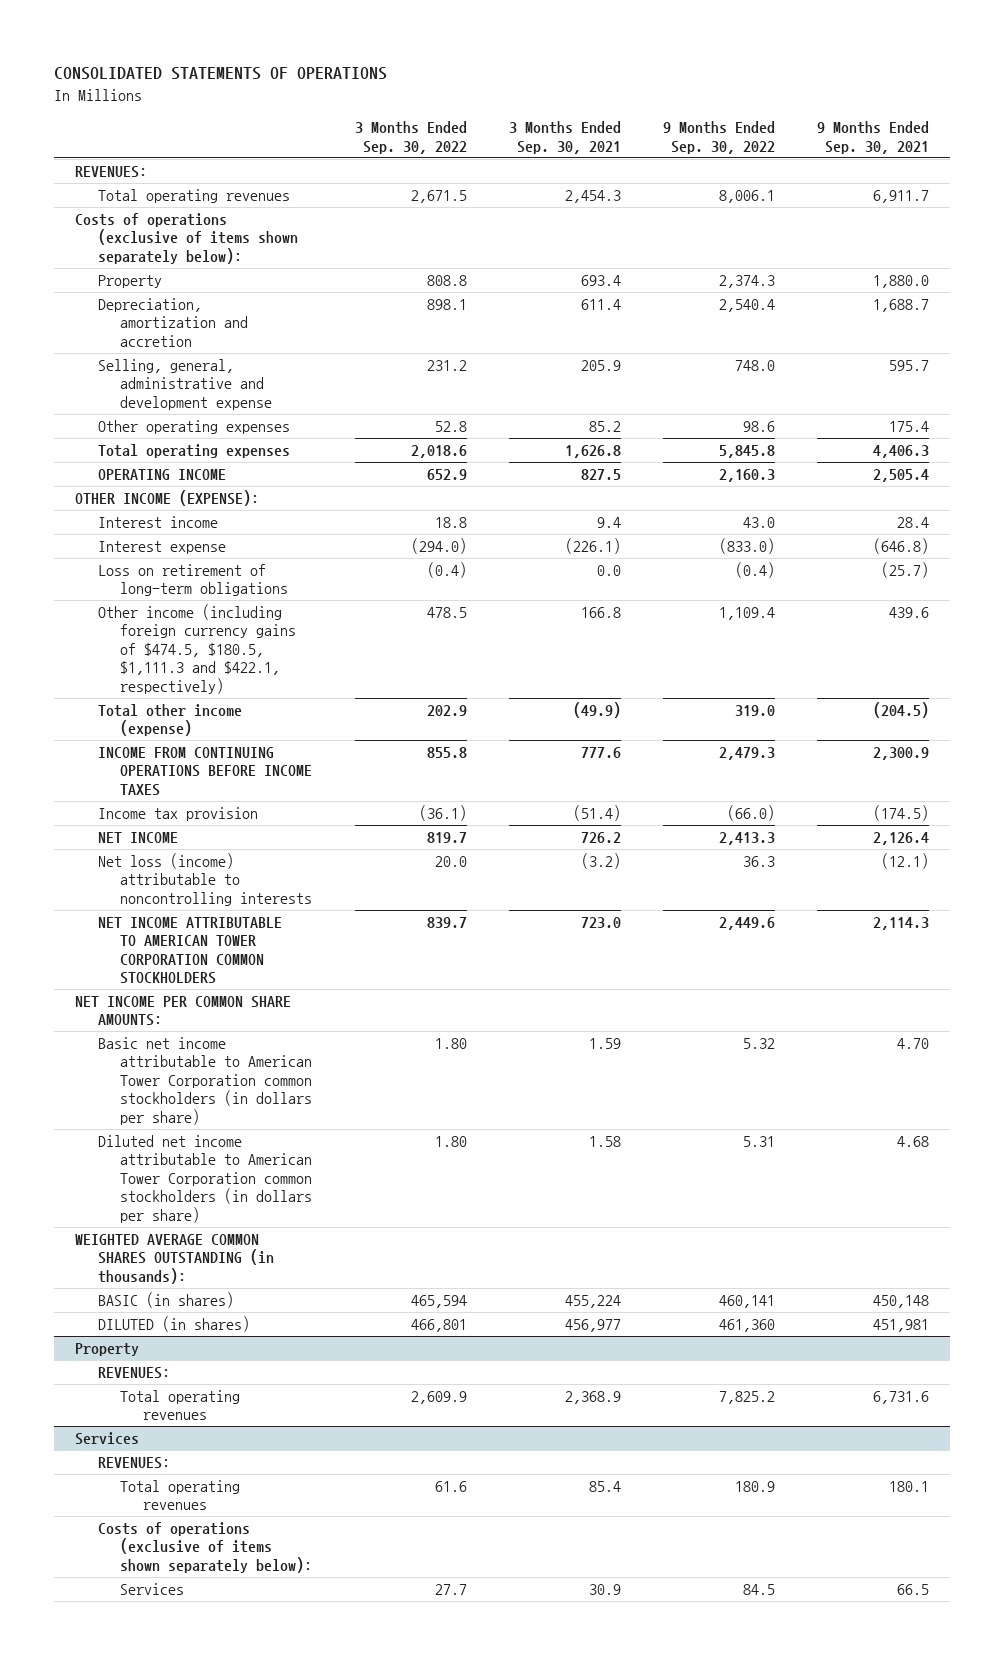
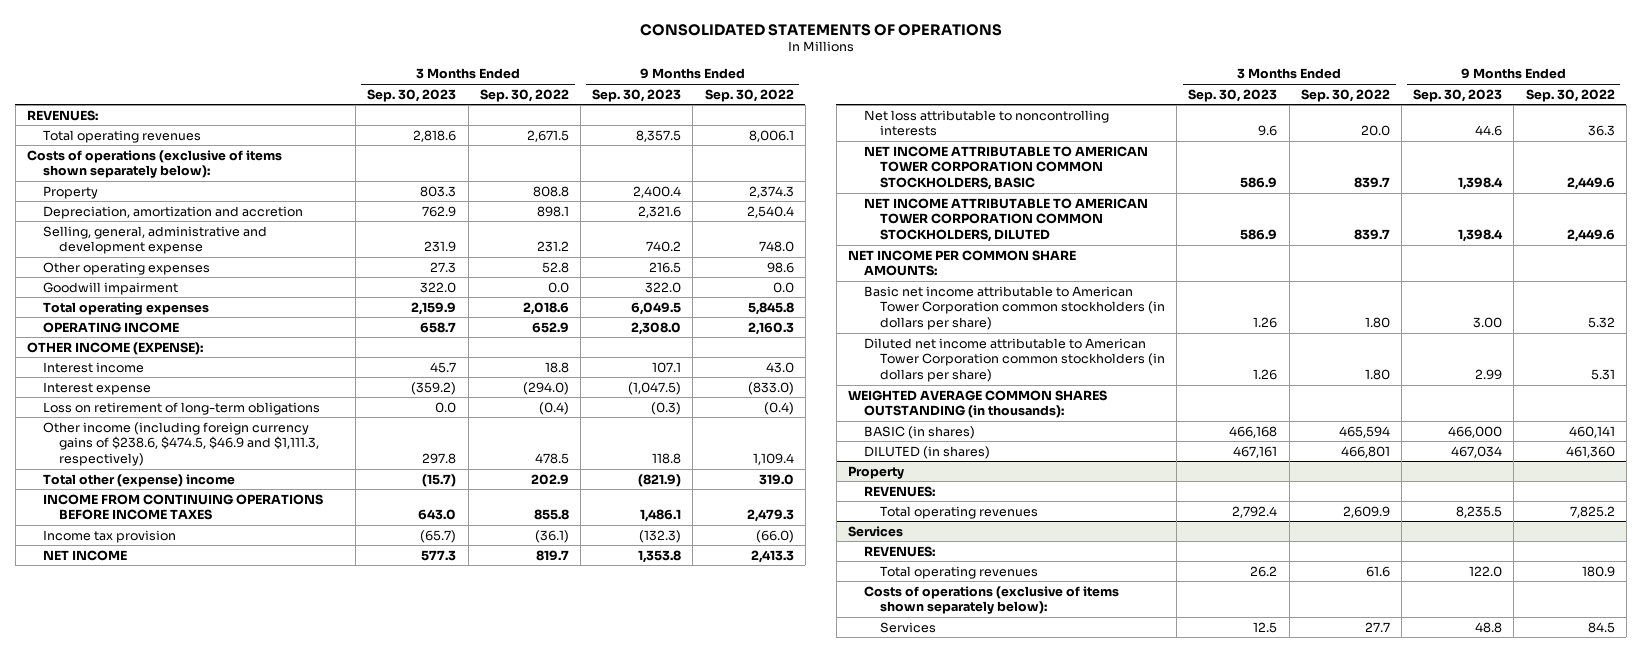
- | 3 Months Ended Sep. 30, 2022 | 3 Months Ended Sep. 30, 2021 | 9 Months Ended Sep. 30, 2022 | 9 Months Ended Sep. 30, 2021
+ | 3 Months Ended Sep. 30, 2023 | 3 Months Ended Sep. 30, 2022 | 9 Months Ended Sep. 30, 2023 | 9 Months Ended Sep. 30, 2022
+ Goodwill impairment | 322.0 | 0.0 | 322.0 | 0.0
- Other income (including foreign currency gains of $474.5, $180.5, $1,111.3 and $422.1, respectively) | 478.5 | 166.8 | 1,109.4 | 439.6
- Total other income (expense) | 202.9 | (49.9) | 319.0 | (204.5)
+ Other income (including foreign currency gains of $238.6, $474.5, $46.9 and $1,111.3, respectively) | 297.8 | 478.5 | 118.8 | 1,109.4
+ Total other (expense) income | (15.7) | 202.9 | (821.9) | 319.0
- Net loss (income) attributable to noncontrolling interests | 20.0 | (3.2) | 36.3 | (12.1)
- NET INCOME ATTRIBUTABLE TO AMERICAN TOWER CORPORATION COMMON STOCKHOLDERS | 839.7 | 723.0 | 2,449.6 | 2,114.3
+ Net loss attributable to noncontrolling interests | 9.6 | 20.0 | 44.6 | 36.3
+ NET INCOME ATTRIBUTABLE TO AMERICAN TOWER CORPORATION COMMON STOCKHOLDERS, BASIC | 586.9 | 839.7 | 1,398.4 | 2,449.6
+ NET INCOME ATTRIBUTABLE TO AMERICAN TOWER CORPORATION COMMON STOCKHOLDERS, DILUTED | 586.9 | 839.7 | 1,398.4 | 2,449.6

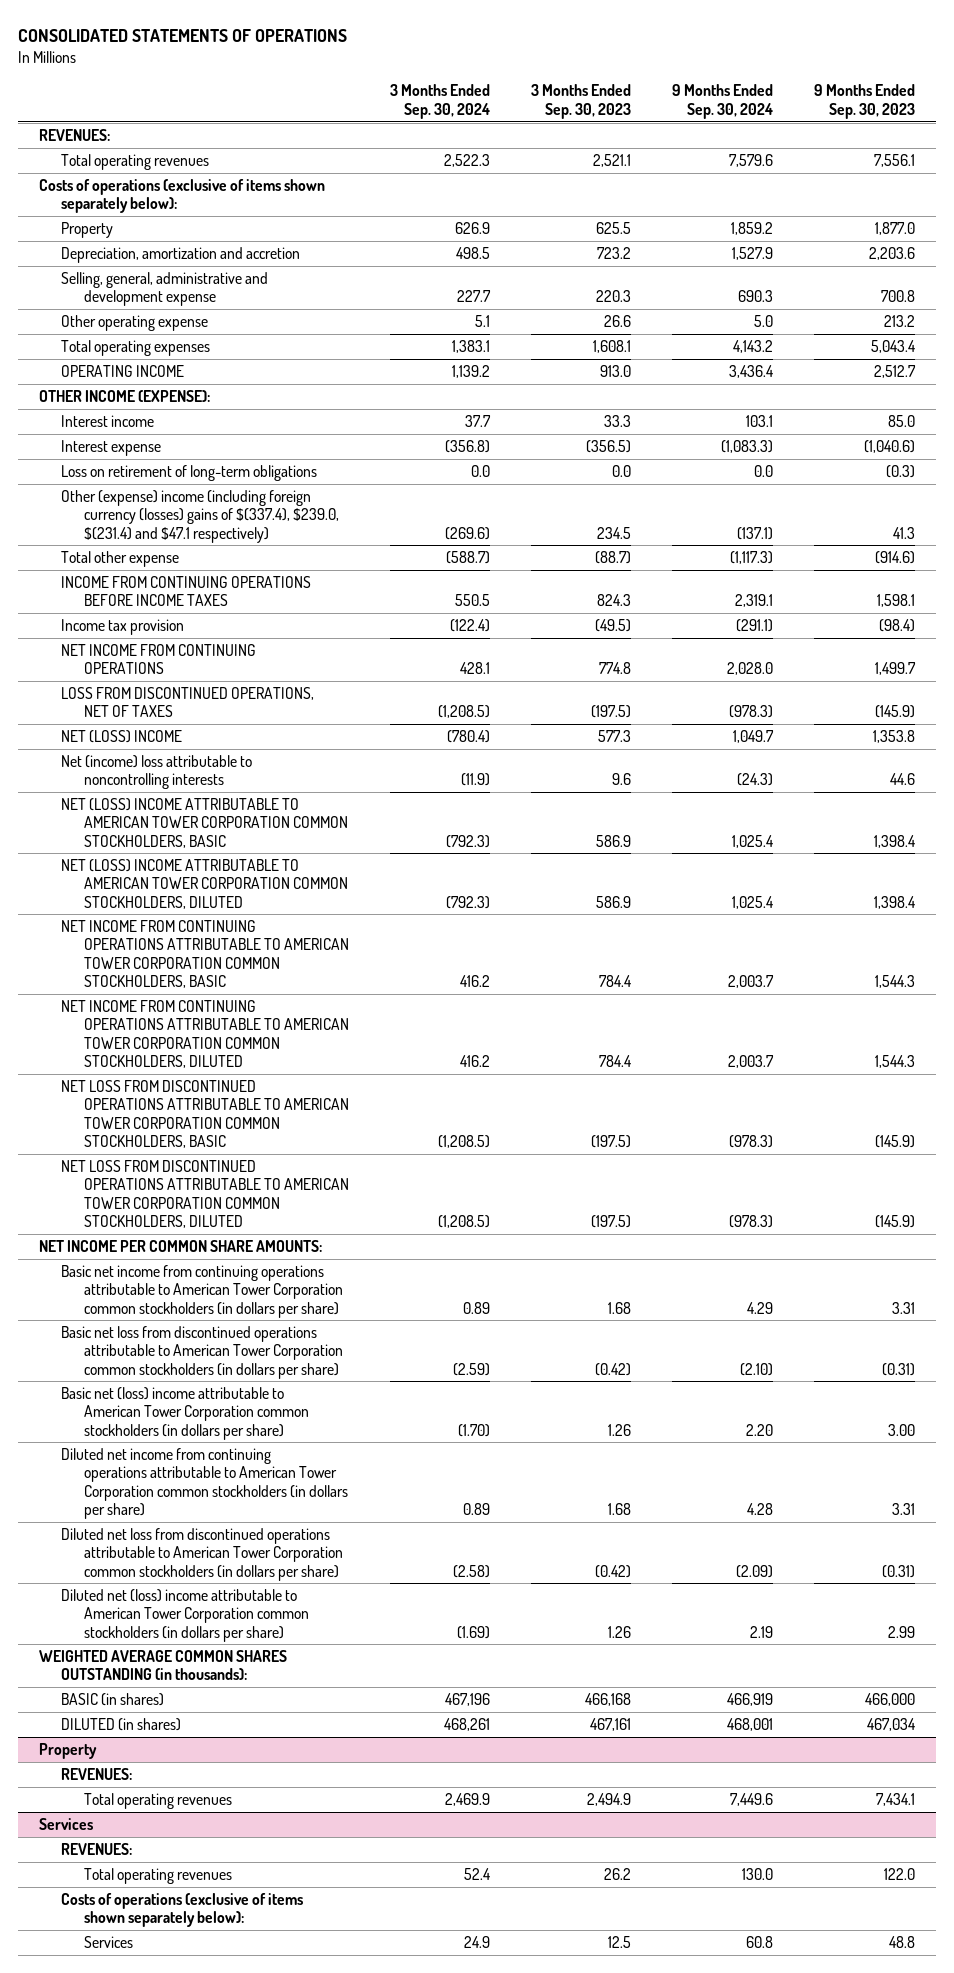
- | 3 Months Ended Sep. 30, 2023 | 3 Months Ended Sep. 30, 2022 | 9 Months Ended Sep. 30, 2023 | 9 Months Ended Sep. 30, 2022
+ | 3 Months Ended Sep. 30, 2024 | 3 Months Ended Sep. 30, 2023 | 9 Months Ended Sep. 30, 2024 | 9 Months Ended Sep. 30, 2023
- Total operating revenues | 2,818.6 | 2,671.5 | 8,357.5 | 8,006.1
+ Total operating revenues | 2,522.3 | 2,521.1 | 7,579.6 | 7,556.1
- Property | 803.3 | 808.8 | 2,400.4 | 2,374.3
- Depreciation, amortization and accretion | 762.9 | 898.1 | 2,321.6 | 2,540.4
- Selling, general, administrative and development expense | 231.9 | 231.2 | 740.2 | 748.0
- Other operating expenses | 27.3 | 52.8 | 216.5 | 98.6
- Goodwill impairment | 322.0 | 0.0 | 322.0 | 0.0
- Total operating expenses | 2,159.9 | 2,018.6 | 6,049.5 | 5,845.8
- OPERATING INCOME | 658.7 | 652.9 | 2,308.0 | 2,160.3
+ Property | 626.9 | 625.5 | 1,859.2 | 1,877.0
+ Depreciation, amortization and accretion | 498.5 | 723.2 | 1,527.9 | 2,203.6
+ Selling, general, administrative and development expense | 227.7 | 220.3 | 690.3 | 700.8
+ Other operating expense | 5.1 | 26.6 | 5.0 | 213.2
+ Total operating expenses | 1,383.1 | 1,608.1 | 4,143.2 | 5,043.4
+ OPERATING INCOME | 1,139.2 | 913.0 | 3,436.4 | 2,512.7
- Interest income | 45.7 | 18.8 | 107.1 | 43.0
- Interest expense | (359.2) | (294.0) | (1,047.5) | (833.0)
+ Interest income | 37.7 | 33.3 | 103.1 | 85.0
+ Interest expense | (356.8) | (356.5) | (1,083.3) | (1,040.6)
- Other income (including foreign currency gains of $238.6, $474.5, $46.9 and $1,111.3, respectively) | 297.8 | 478.5 | 118.8 | 1,109.4
- Total other (expense) income | (15.7) | 202.9 | (821.9) | 319.0
- INCOME FROM CONTINUING OPERATIONS BEFORE INCOME TAXES | 643.0 | 855.8 | 1,486.1 | 2,479.3
- Income tax provision | (65.7) | (36.1) | (132.3) | (66.0)
- NET INCOME | 577.3 | 819.7 | 1,353.8 | 2,413.3
- Net loss attributable to noncontrolling interests | 9.6 | 20.0 | 44.6 | 36.3
- NET INCOME ATTRIBUTABLE TO AMERICAN TOWER CORPORATION COMMON STOCKHOLDERS, BASIC | 586.9 | 839.7 | 1,398.4 | 2,449.6
- NET INCOME ATTRIBUTABLE TO AMERICAN TOWER CORPORATION COMMON STOCKHOLDERS, DILUTED | 586.9 | 839.7 | 1,398.4 | 2,449.6
+ Other (expense) income (including foreign currency (losses) gains of $(337.4), $239.0, $(231.4) and $47.1 respectively) | (269.6) | 234.5 | (137.1) | 41.3
+ Total other expense | (588.7) | (88.7) | (1,117.3) | (914.6)
+ INCOME FROM CONTINUING OPERATIONS BEFORE INCOME TAXES | 550.5 | 824.3 | 2,319.1 | 1,598.1
+ Income tax provision | (122.4) | (49.5) | (291.1) | (98.4)
+ NET INCOME FROM CONTINUING OPERATIONS | 428.1 | 774.8 | 2,028.0 | 1,499.7
+ LOSS FROM DISCONTINUED OPERATIONS, NET OF TAXES | (1,208.5) | (197.5) | (978.3) | (145.9)
+ NET (LOSS) INCOME | (780.4) | 577.3 | 1,049.7 | 1,353.8
+ Net (income) loss attributable to noncontrolling interests | (11.9) | 9.6 | (24.3) | 44.6
+ NET (LOSS) INCOME ATTRIBUTABLE TO AMERICAN TOWER CORPORATION COMMON STOCKHOLDERS, BASIC | (792.3) | 586.9 | 1,025.4 | 1,398.4
+ NET (LOSS) INCOME ATTRIBUTABLE TO AMERICAN TOWER CORPORATION COMMON STOCKHOLDERS, DILUTED | (792.3) | 586.9 | 1,025.4 | 1,398.4
+ NET INCOME FROM CONTINUING OPERATIONS ATTRIBUTABLE TO AMERICAN TOWER CORPORATION COMMON STOCKHOLDERS, BASIC | 416.2 | 784.4 | 2,003.7 | 1,544.3
+ NET INCOME FROM CONTINUING OPERATIONS ATTRIBUTABLE TO AMERICAN TOWER CORPORATION COMMON STOCKHOLDERS, DILUTED | 416.2 | 784.4 | 2,003.7 | 1,544.3
+ NET LOSS FROM DISCONTINUED OPERATIONS ATTRIBUTABLE TO AMERICAN TOWER CORPORATION COMMON STOCKHOLDERS, BASIC | (1,208.5) | (197.5) | (978.3) | (145.9)
+ NET LOSS FROM DISCONTINUED OPERATIONS ATTRIBUTABLE TO AMERICAN TOWER CORPORATION COMMON STOCKHOLDERS, DILUTED | (1,208.5) | (197.5) | (978.3) | (145.9)
- Basic net income attributable to American Tower Corporation common stockholders (in dollars per share) | 1.26 | 1.80 | 3.00 | 5.32
- Diluted net income attributable to American Tower Corporation common stockholders (in dollars per share) | 1.26 | 1.80 | 2.99 | 5.31
+ Basic net income from continuing operations attributable to American Tower Corporation common stockholders (in dollars per share) | 0.89 | 1.68 | 4.29 | 3.31
+ Basic net loss from discontinued operations attributable to American Tower Corporation common stockholders (in dollars per share) | (2.59) | (0.42) | (2.10) | (0.31)
+ Basic net (loss) income attributable to American Tower Corporation common stockholders (in dollars per share) | (1.70) | 1.26 | 2.20 | 3.00
+ Diluted net income from continuing operations attributable to American Tower Corporation common stockholders (in dollars per share) | 0.89 | 1.68 | 4.28 | 3.31
+ Diluted net loss from discontinued operations attributable to American Tower Corporation common stockholders (in dollars per share) | (2.58) | (0.42) | (2.09) | (0.31)
+ Diluted net (loss) income attributable to American Tower Corporation common stockholders (in dollars per share) | (1.69) | 1.26 | 2.19 | 2.99
@ Property
- Total operating revenues | 2,792.4 | 2,609.9 | 8,235.5 | 7,825.2
+ Total operating revenues | 2,469.9 | 2,494.9 | 7,449.6 | 7,434.1

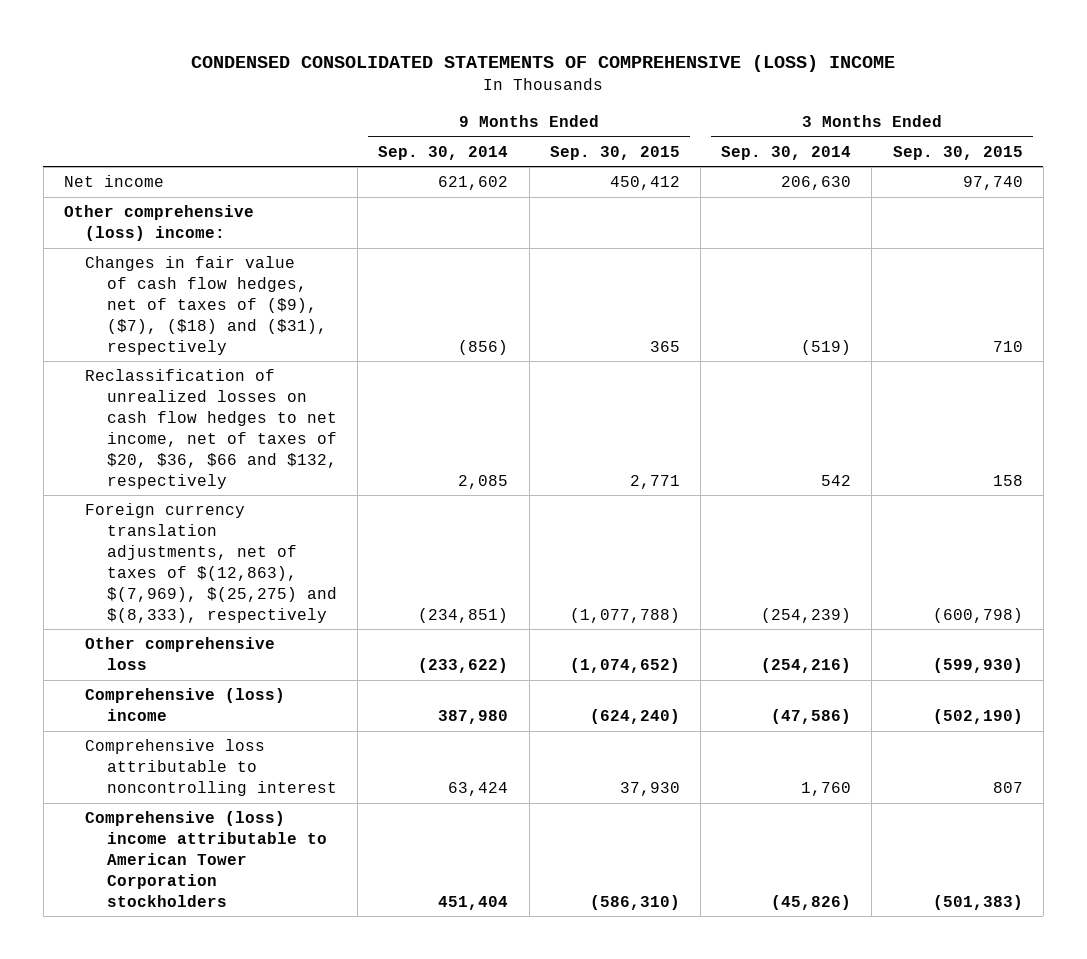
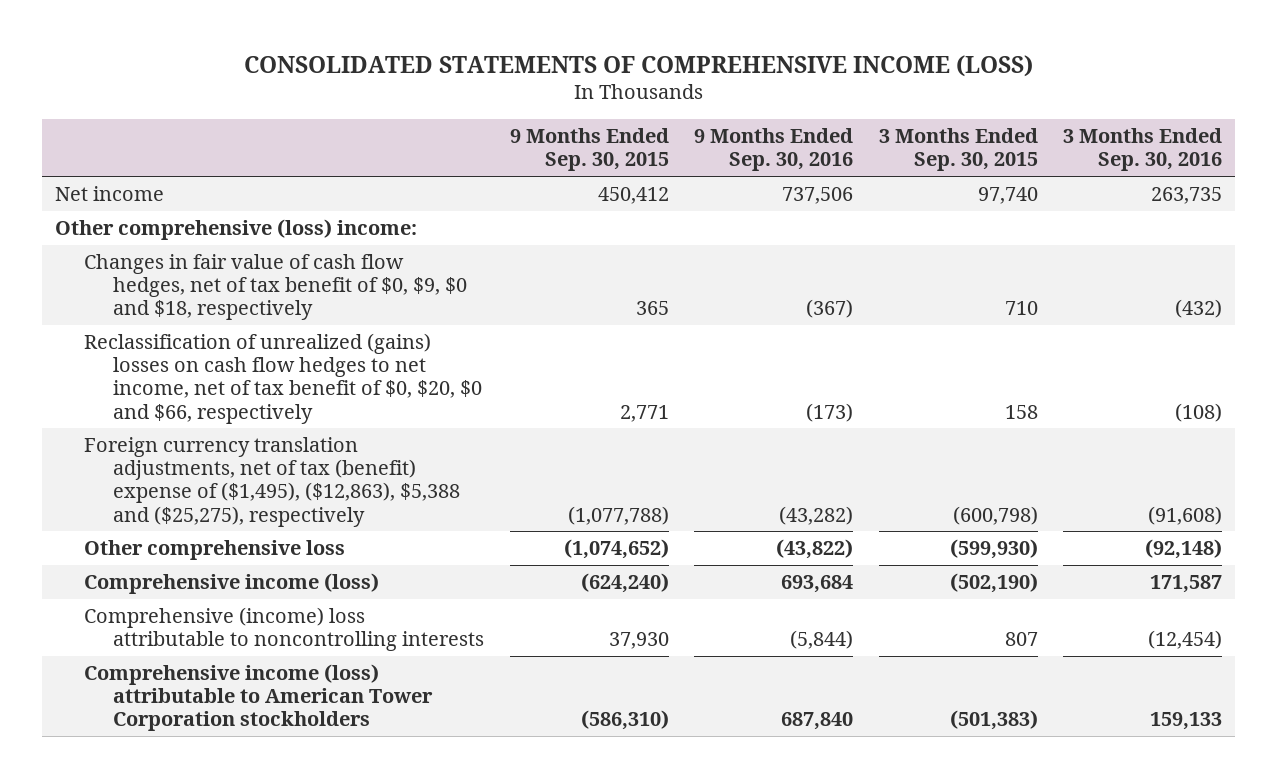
- CONDENSED CONSOLIDATED STATEMENTS OF COMPREHENSIVE (LOSS) INCOME
+ CONSOLIDATED STATEMENTS OF COMPREHENSIVE INCOME (LOSS)
- | 9 Months Ended Sep. 30, 2014 | 9 Months Ended Sep. 30, 2015 | 3 Months Ended Sep. 30, 2014 | 3 Months Ended Sep. 30, 2015
+ | 9 Months Ended Sep. 30, 2015 | 9 Months Ended Sep. 30, 2016 | 3 Months Ended Sep. 30, 2015 | 3 Months Ended Sep. 30, 2016
- Changes in fair value of cash flow hedges, net of taxes of ($9), ($7), ($18) and ($31), respectively | (856) | 365 | (519) | 710
- Reclassification of unrealized losses on cash flow hedges to net income, net of taxes of $20, $36, $66 and $132, respectively | 2,085 | 2,771 | 542 | 158
- Foreign currency translation adjustments, net of taxes of $(12,863), $(7,969), $(25,275) and $(8,333), respectively | (234,851) | (1,077,788) | (254,239) | (600,798)
+ Changes in fair value of cash flow hedges, net of tax benefit of $0, $9, $0 and $18, respectively | 365 | (367) | 710 | (432)
+ Reclassification of unrealized (gains) losses on cash flow hedges to net income, net of tax benefit of $0, $20, $0 and $66, respectively | 2,771 | (173) | 158 | (108)
+ Foreign currency translation adjustments, net of tax (benefit) expense of ($1,495), ($12,863), $5,388 and ($25,275), respectively | (1,077,788) | (43,282) | (600,798) | (91,608)
- Comprehensive (loss) income | 387,980 | (624,240) | (47,586) | (502,190)
- Comprehensive loss attributable to noncontrolling interest | 63,424 | 37,930 | 1,760 | 807
- Comprehensive (loss) income attributable to American Tower Corporation stockholders | 451,404 | (586,310) | (45,826) | (501,383)
+ Comprehensive income (loss) | (624,240) | 693,684 | (502,190) | 171,587
+ Comprehensive (income) loss attributable to noncontrolling interests | 37,930 | (5,844) | 807 | (12,454)
+ Comprehensive income (loss) attributable to American Tower Corporation stockholders | (586,310) | 687,840 | (501,383) | 159,133

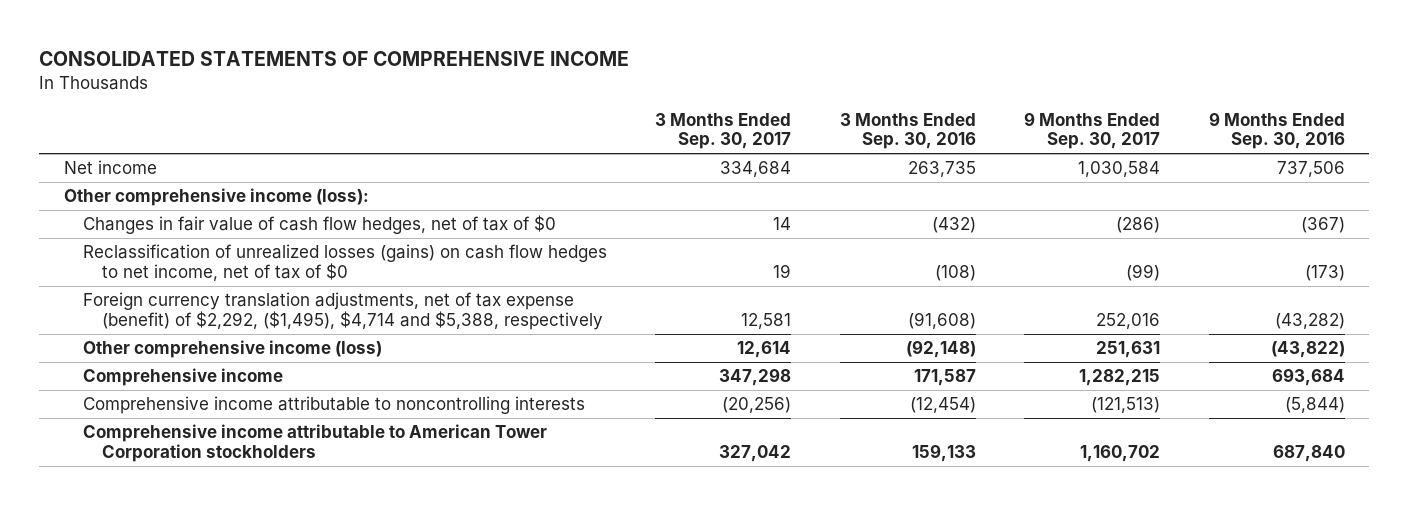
- CONSOLIDATED STATEMENTS OF COMPREHENSIVE INCOME (LOSS)
+ CONSOLIDATED STATEMENTS OF COMPREHENSIVE INCOME
- | 9 Months Ended Sep. 30, 2015 | 9 Months Ended Sep. 30, 2016 | 3 Months Ended Sep. 30, 2015 | 3 Months Ended Sep. 30, 2016
+ | 3 Months Ended Sep. 30, 2017 | 3 Months Ended Sep. 30, 2016 | 9 Months Ended Sep. 30, 2017 | 9 Months Ended Sep. 30, 2016
- Other comprehensive (loss) income:
- Changes in fair value of cash flow hedges, net of tax benefit of $0, $9, $0 and $18, respectively | 365 | (367) | 710 | (432)
- Reclassification of unrealized (gains) losses on cash flow hedges to net income, net of tax benefit of $0, $20, $0 and $66, respectively | 2,771 | (173) | 158 | (108)
- Foreign currency translation adjustments, net of tax (benefit) expense of ($1,495), ($12,863), $5,388 and ($25,275), respectively | (1,077,788) | (43,282) | (600,798) | (91,608)
- Other comprehensive loss | (1,074,652) | (43,822) | (599,930) | (92,148)
- Comprehensive income (loss) | (624,240) | 693,684 | (502,190) | 171,587
- Comprehensive (income) loss attributable to noncontrolling interests | 37,930 | (5,844) | 807 | (12,454)
- Comprehensive income (loss) attributable to American Tower Corporation stockholders | (586,310) | 687,840 | (501,383) | 159,133
+ Other comprehensive income (loss):
+ Changes in fair value of cash flow hedges, net of tax of $0 | 14 | (432) | (286) | (367)
+ Reclassification of unrealized losses (gains) on cash flow hedges to net income, net of tax of $0 | 19 | (108) | (99) | (173)
+ Foreign currency translation adjustments, net of tax expense (benefit) of $2,292, ($1,495), $4,714 and $5,388, respectively | 12,581 | (91,608) | 252,016 | (43,282)
+ Other comprehensive income (loss) | 12,614 | (92,148) | 251,631 | (43,822)
+ Comprehensive income | 347,298 | 171,587 | 1,282,215 | 693,684
+ Comprehensive income attributable to noncontrolling interests | (20,256) | (12,454) | (121,513) | (5,844)
+ Comprehensive income attributable to American Tower Corporation stockholders | 327,042 | 159,133 | 1,160,702 | 687,840

